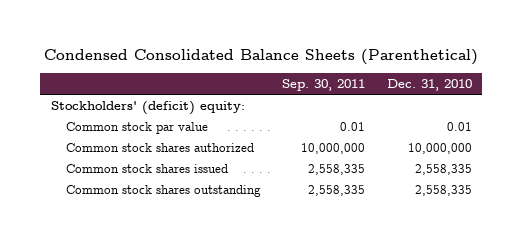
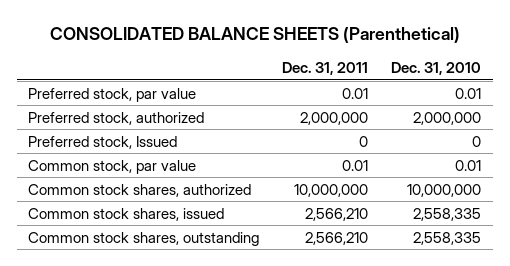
- Condensed Consolidated Balance Sheets (Parenthetical)
+ CONSOLIDATED BALANCE SHEETS (Parenthetical)
- | Sep. 30, 2011 | Dec. 31, 2010
+ | Dec. 31, 2011 | Dec. 31, 2010
- Stockholders' (deficit) equity:
- Common stock par value | 0.01 | 0.01
- Common stock shares authorized | 10,000,000 | 10,000,000
- Common stock shares issued | 2,558,335 | 2,558,335
- Common stock shares outstanding | 2,558,335 | 2,558,335
+ Preferred stock, par value | 0.01 | 0.01
+ Preferred stock, authorized | 2,000,000 | 2,000,000
+ Preferred stock, Issued | 0 | 0
+ Common stock, par value | 0.01 | 0.01
+ Common stock shares, authorized | 10,000,000 | 10,000,000
+ Common stock shares, issued | 2,566,210 | 2,558,335
+ Common stock shares, outstanding | 2,566,210 | 2,558,335

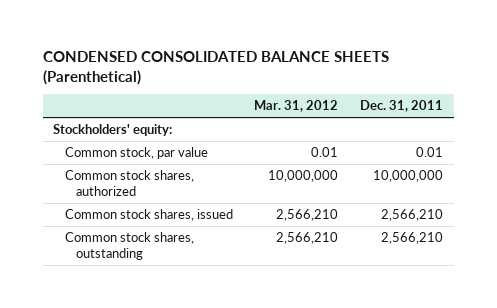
- CONSOLIDATED BALANCE SHEETS (Parenthetical)
+ CONDENSED CONSOLIDATED BALANCE SHEETS (Parenthetical)
- | Dec. 31, 2011 | Dec. 31, 2010
+ | Mar. 31, 2012 | Dec. 31, 2011
- Preferred stock, par value | 0.01 | 0.01
- Preferred stock, authorized | 2,000,000 | 2,000,000
- Preferred stock, Issued | 0 | 0
+ Stockholders' equity:

